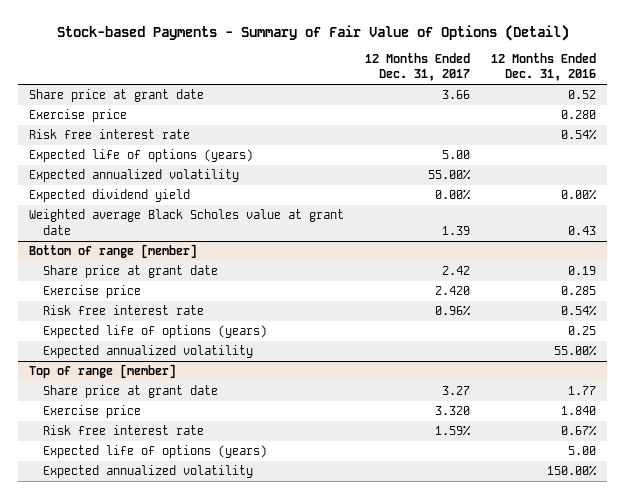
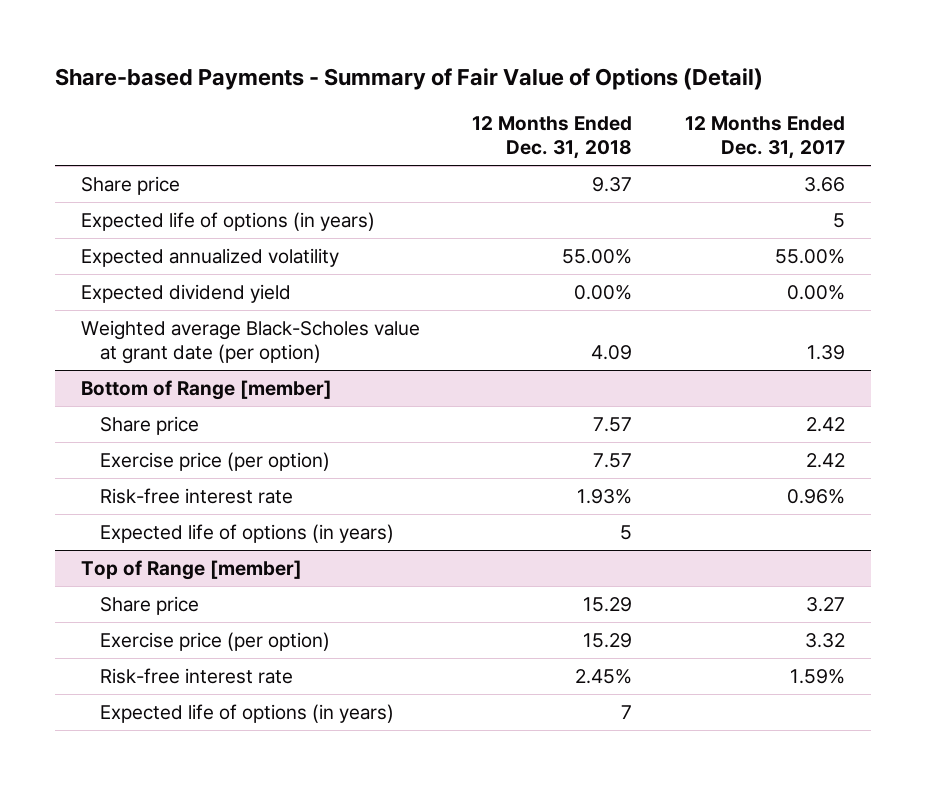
- Stock-based Payments - Summary of Fair Value of Options (Detail)
+ Share-based Payments - Summary of Fair Value of Options (Detail)
- | 12 Months Ended Dec. 31, 2017 | 12 Months Ended Dec. 31, 2016
+ | 12 Months Ended Dec. 31, 2018 | 12 Months Ended Dec. 31, 2017
- Share price at grant date | 3.66 | 0.52
- Exercise price | | 0.280
- Risk free interest rate | | 0.54%
- Expected life of options (years) | 5.00 |
+ Share price | 9.37 | 3.66
+ Expected life of options (in years) | | 5
- Weighted average Black Scholes value at grant date | 1.39 | 0.43
- Bottom of range [member]
- Share price at grant date | 2.42 | 0.19
- Exercise price | 2.420 | 0.285
- Risk free interest rate | 0.96% | 0.54%
- Expected life of options (years) | | 0.25
- Expected annualized volatility | | 55.00%
- Top of range [member]
- Share price at grant date | 3.27 | 1.77
- Exercise price | 3.320 | 1.840
- Risk free interest rate | 1.59% | 0.67%
- Expected life of options (years) | | 5.00
- Expected annualized volatility | | 150.00%
+ Weighted average Black-Scholes value at grant date (per option) | 4.09 | 1.39
+ Bottom of Range [member]
+ Share price | 7.57 | 2.42
+ Exercise price (per option) | 7.57 | 2.42
+ Risk-free interest rate | 1.93% | 0.96%
+ Expected life of options (in years) | 5 |
+ Top of Range [member]
+ Share price | 15.29 | 3.27
+ Exercise price (per option) | 15.29 | 3.32
+ Risk-free interest rate | 2.45% | 1.59%
+ Expected life of options (in years) | 7 |

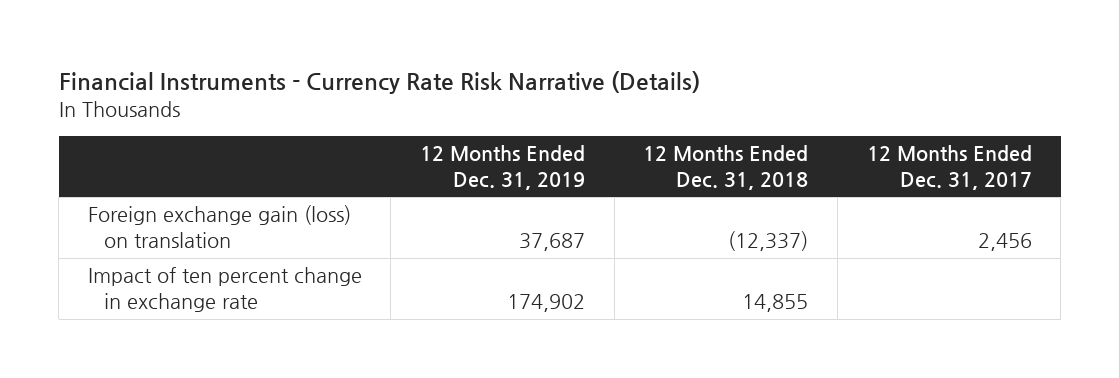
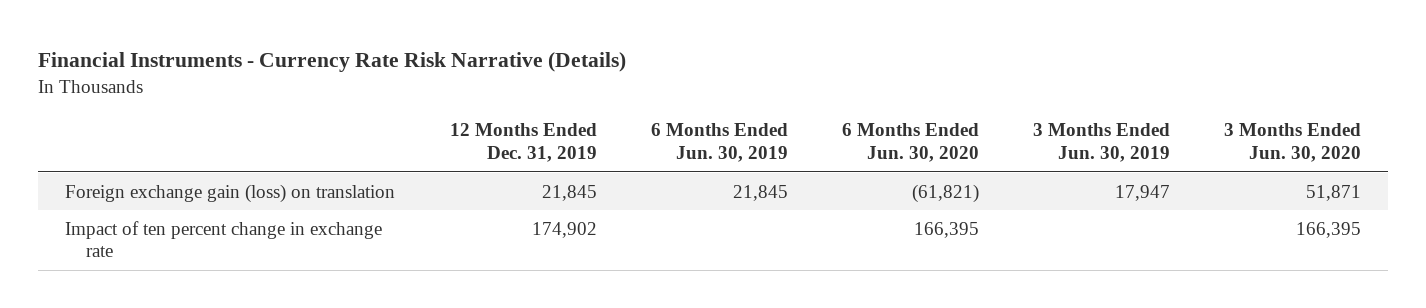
- | 12 Months Ended Dec. 31, 2019 | 12 Months Ended Dec. 31, 2018 | 12 Months Ended Dec. 31, 2017
+ | 12 Months Ended Dec. 31, 2019 | 6 Months Ended Jun. 30, 2019 | 6 Months Ended Jun. 30, 2020 | 3 Months Ended Jun. 30, 2019 | 3 Months Ended Jun. 30, 2020
- Foreign exchange gain (loss) on translation | 37,687 | (12,337) | 2,456
+ Foreign exchange gain (loss) on translation | 21,845 | 21,845 | (61,821) | 17,947 | 51,871

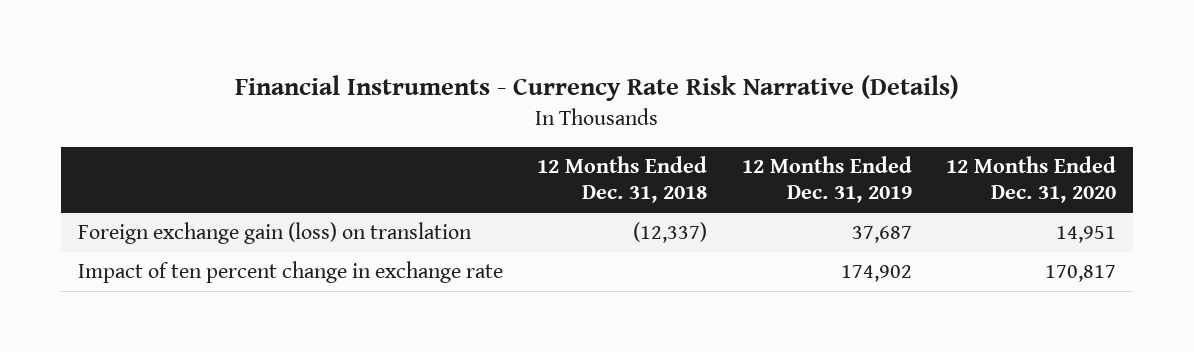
- | 12 Months Ended Dec. 31, 2019 | 6 Months Ended Jun. 30, 2019 | 6 Months Ended Jun. 30, 2020 | 3 Months Ended Jun. 30, 2019 | 3 Months Ended Jun. 30, 2020
+ | 12 Months Ended Dec. 31, 2018 | 12 Months Ended Dec. 31, 2019 | 12 Months Ended Dec. 31, 2020
- Foreign exchange gain (loss) on translation | 21,845 | 21,845 | (61,821) | 17,947 | 51,871
+ Foreign exchange gain (loss) on translation | (12,337) | 37,687 | 14,951

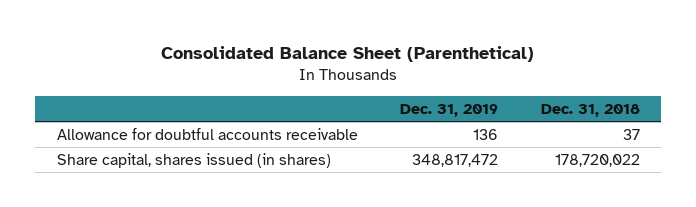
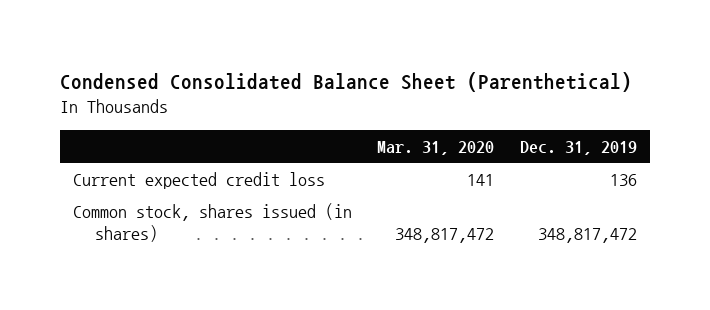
- Consolidated Balance Sheet (Parenthetical)
+ Condensed Consolidated Balance Sheet (Parenthetical)
- | Dec. 31, 2019 | Dec. 31, 2018
+ | Mar. 31, 2020 | Dec. 31, 2019
- Allowance for doubtful accounts receivable | 136 | 37
- Share capital, shares issued (in shares) | 348,817,472 | 178,720,022
+ Current expected credit loss | 141 | 136
+ Common stock, shares issued (in shares) | 348,817,472 | 348,817,472

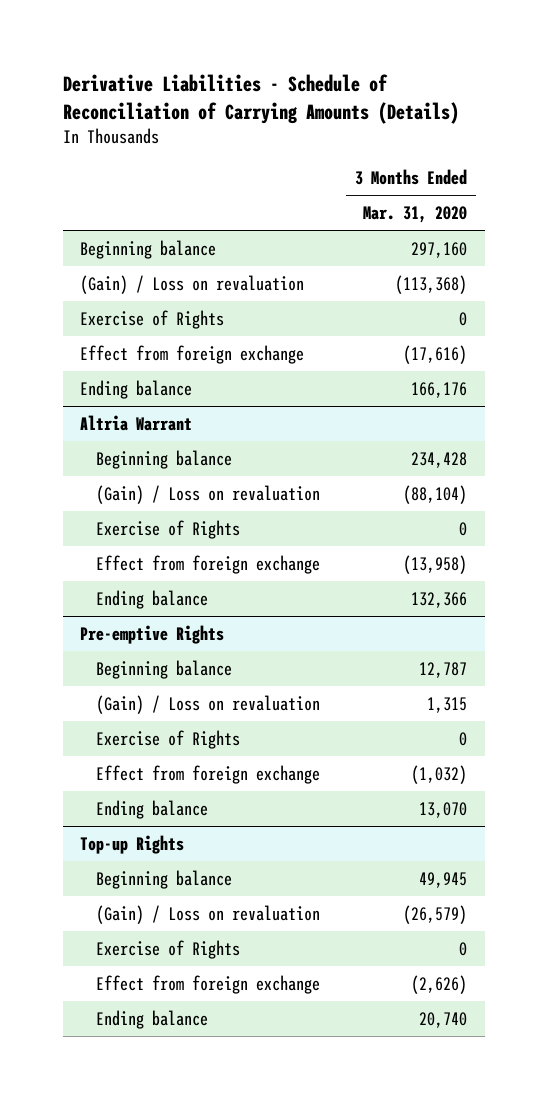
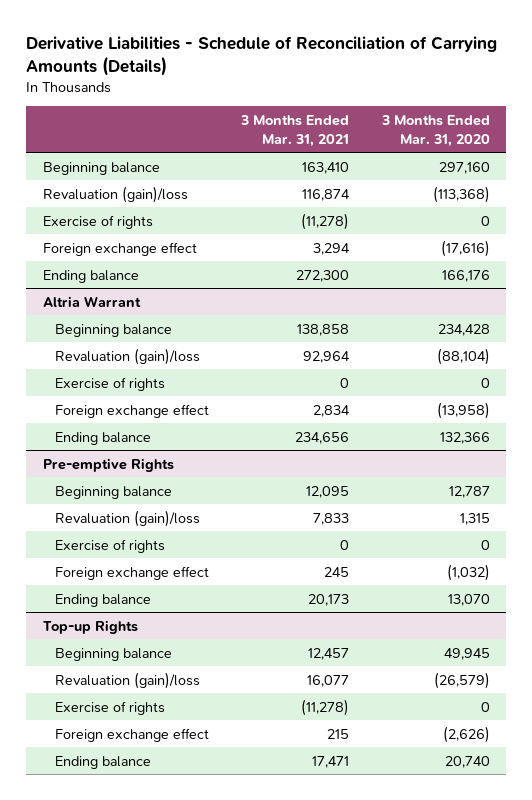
- | 3 Months Ended Mar. 31, 2020
+ | 3 Months Ended Mar. 31, 2021 | 3 Months Ended Mar. 31, 2020
- (Gain) / Loss on revaluation | (113,368)
- Exercise of Rights | 0
- Effect from foreign exchange | (17,616)
+ Revaluation (gain)/loss | 116,874 | (113,368)
+ Exercise of rights | (11,278) | 0
+ Foreign exchange effect | 3,294 | (17,616)
@ Altria Warrant
- (Gain) / Loss on revaluation | (88,104)
- Exercise of Rights | 0
- Effect from foreign exchange | (13,958)
+ Revaluation (gain)/loss | 92,964 | (88,104)
+ Exercise of rights | 0 | 0
+ Foreign exchange effect | 2,834 | (13,958)
@ Pre-emptive Rights
- (Gain) / Loss on revaluation | 1,315
- Exercise of Rights | 0
- Effect from foreign exchange | (1,032)
+ Revaluation (gain)/loss | 7,833 | 1,315
+ Exercise of rights | 0 | 0
+ Foreign exchange effect | 245 | (1,032)
@ Top-up Rights
- (Gain) / Loss on revaluation | (26,579)
- Exercise of Rights | 0
- Effect from foreign exchange | (2,626)
+ Revaluation (gain)/loss | 16,077 | (26,579)
+ Exercise of rights | (11,278) | 0
+ Foreign exchange effect | 215 | (2,626)

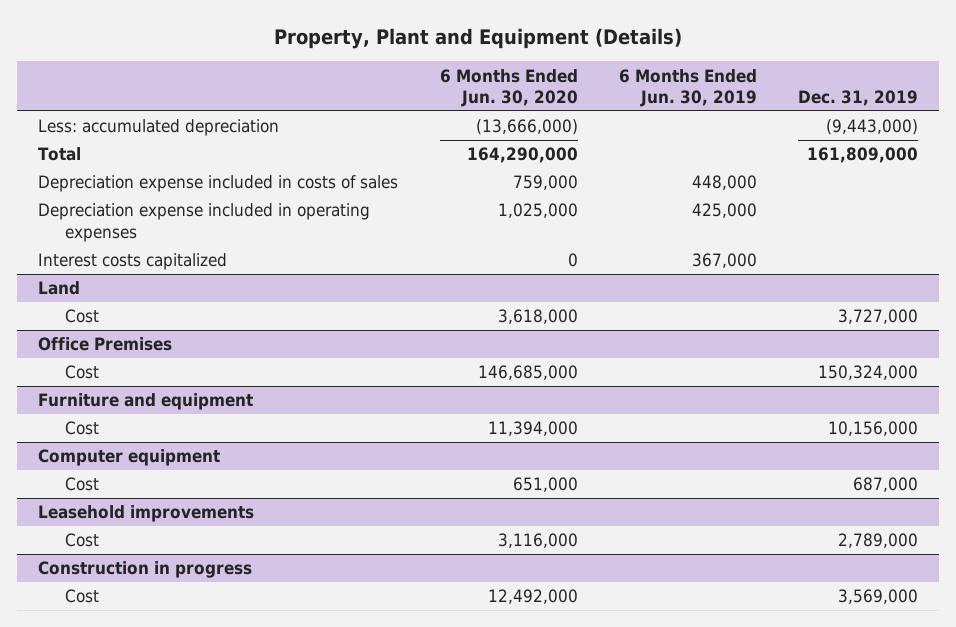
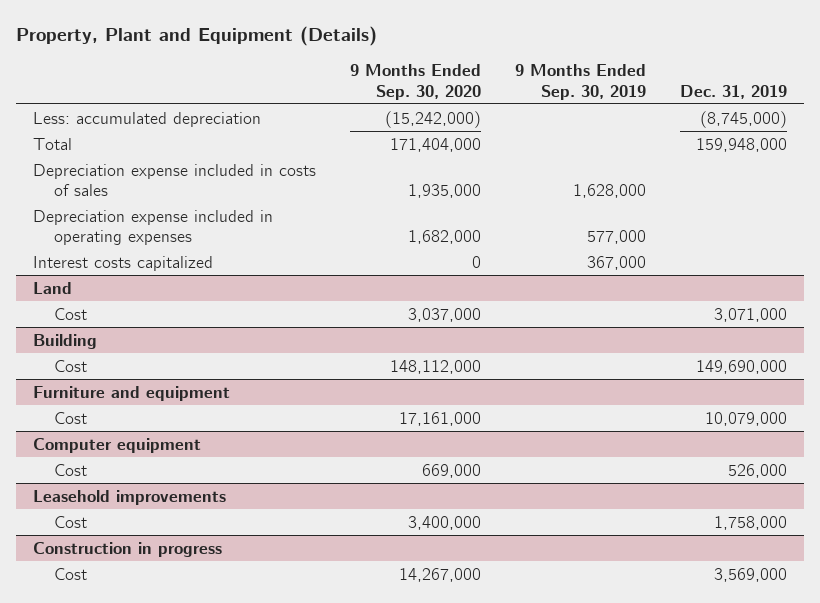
- | 6 Months Ended Jun. 30, 2020 | 6 Months Ended Jun. 30, 2019 | Dec. 31, 2019
+ | 9 Months Ended Sep. 30, 2020 | 9 Months Ended Sep. 30, 2019 | Dec. 31, 2019
- Less: accumulated depreciation | (13,666,000) | | (9,443,000)
- Total | 164,290,000 | | 161,809,000
+ Less: accumulated depreciation | (15,242,000) | | (8,745,000)
+ Total | 171,404,000 | | 159,948,000
@ Land
- Cost | 3,618,000 | | 3,727,000
- Office Premises
- Cost | 146,685,000 | | 150,324,000
@ Land
+ Cost | 3,037,000 | | 3,071,000
+ Building
+ Cost | 148,112,000 | | 149,690,000
@ Furniture and equipment
- Cost | 11,394,000 | | 10,156,000
+ Cost | 17,161,000 | | 10,079,000
@ Computer equipment
- Cost | 651,000 | | 687,000
+ Cost | 669,000 | | 526,000
@ Leasehold improvements
- Cost | 3,116,000 | | 2,789,000
+ Cost | 3,400,000 | | 1,758,000

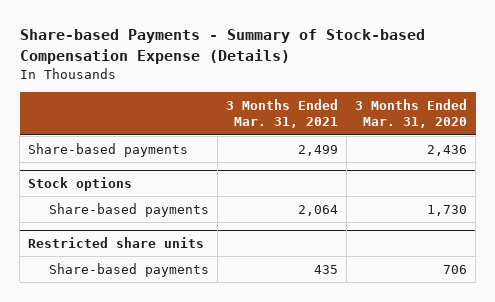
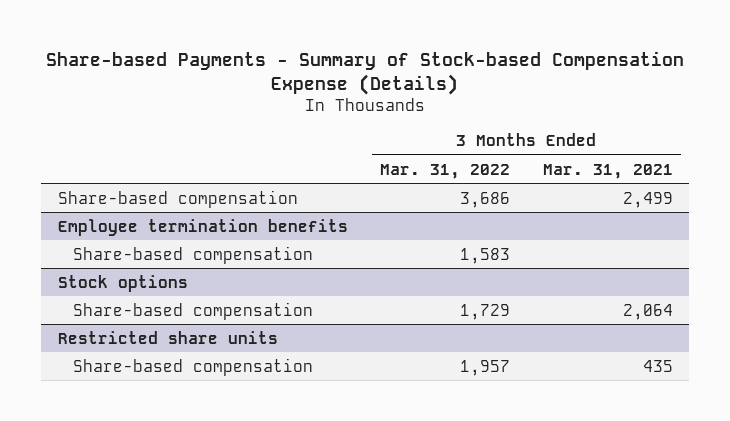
- | 3 Months Ended Mar. 31, 2021 | 3 Months Ended Mar. 31, 2020
+ | 3 Months Ended Mar. 31, 2022 | 3 Months Ended Mar. 31, 2021
- Share-based payments | 2,499 | 2,436
+ Share-based compensation | 3,686 | 2,499
+ Employee termination benefits
+ Share-based compensation | 1,583 |
@ Stock options
- Share-based payments | 2,064 | 1,730
+ Share-based compensation | 1,729 | 2,064
@ Restricted share units
- Share-based payments | 435 | 706
+ Share-based compensation | 1,957 | 435

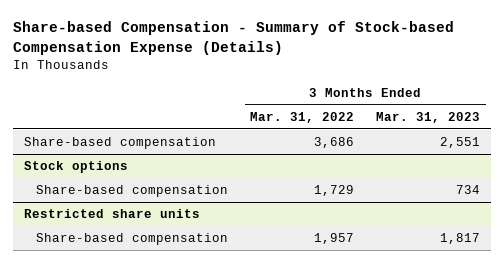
- Share-based Payments - Summary of Stock-based Compensation Expense (Details)
+ Share-based Compensation - Summary of Stock-based Compensation Expense (Details)
- | 3 Months Ended Mar. 31, 2022 | 3 Months Ended Mar. 31, 2021
+ | 3 Months Ended Mar. 31, 2022 | 3 Months Ended Mar. 31, 2023
- Employee termination benefits
- Share-based compensation | 1,583 |

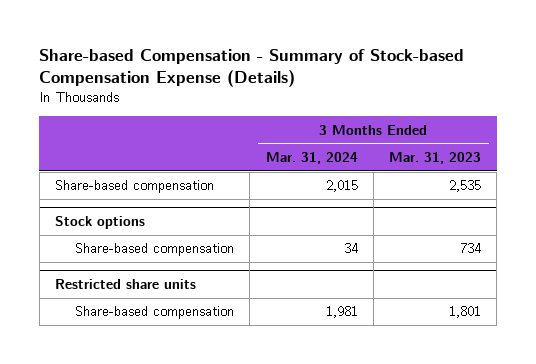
- | 3 Months Ended Mar. 31, 2022 | 3 Months Ended Mar. 31, 2023
+ | 3 Months Ended Mar. 31, 2024 | 3 Months Ended Mar. 31, 2023
- Share-based compensation | 3,686 | 2,551
+ Share-based compensation | 2,015 | 2,535
@ Restricted share units
- Share-based compensation | 1,957 | 1,817
+ Share-based compensation | 1,981 | 1,801

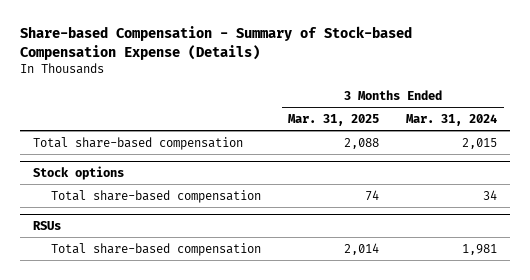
- | 3 Months Ended Mar. 31, 2024 | 3 Months Ended Mar. 31, 2023
+ | 3 Months Ended Mar. 31, 2025 | 3 Months Ended Mar. 31, 2024
- Share-based compensation | 2,015 | 2,535
+ Total share-based compensation | 2,088 | 2,015
@ Stock options
- Share-based compensation | 34 | 734
- Restricted share units
- Share-based compensation | 1,981 | 1,801
@ Stock options
+ Total share-based compensation | 74 | 34
+ RSUs
+ Total share-based compensation | 2,014 | 1,981

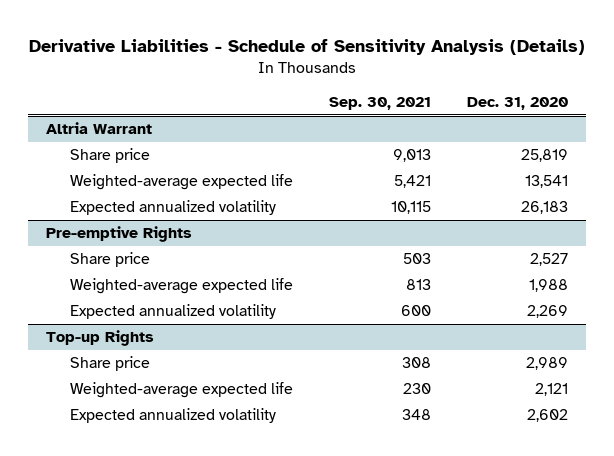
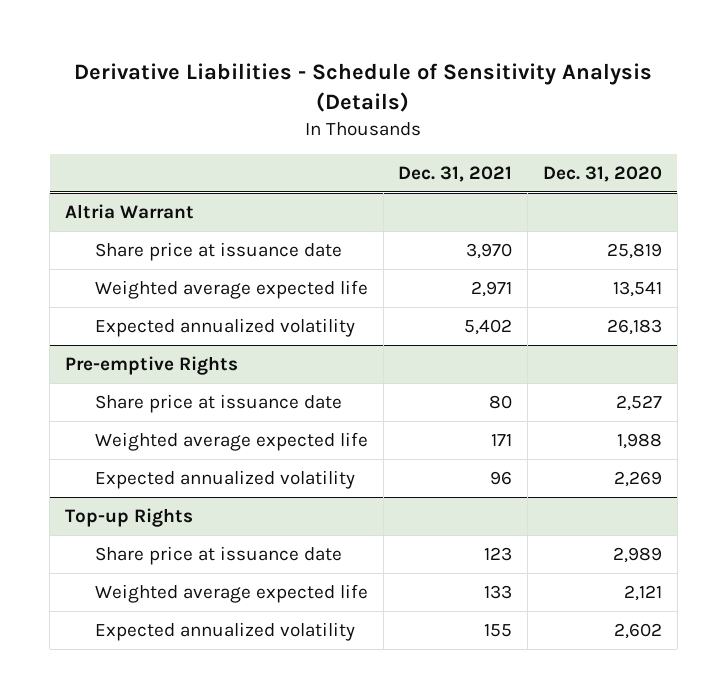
- | Sep. 30, 2021 | Dec. 31, 2020
+ | Dec. 31, 2021 | Dec. 31, 2020
@ Altria Warrant
- Share price | 9,013 | 25,819
- Weighted-average expected life | 5,421 | 13,541
+ Share price at issuance date | 3,970 | 25,819
+ Weighted average expected life | 2,971 | 13,541
@ Pre-emptive Rights
- Share price | 503 | 2,527
- Weighted-average expected life | 813 | 1,988
+ Share price at issuance date | 80 | 2,527
+ Weighted average expected life | 171 | 1,988
@ Top-up Rights
- Share price | 308 | 2,989
- Weighted-average expected life | 230 | 2,121
+ Share price at issuance date | 123 | 2,989
+ Weighted average expected life | 133 | 2,121

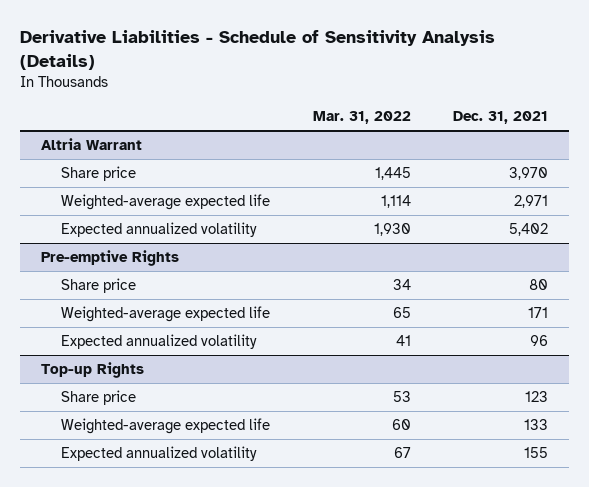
- | Dec. 31, 2021 | Dec. 31, 2020
+ | Mar. 31, 2022 | Dec. 31, 2021
@ Altria Warrant
- Share price at issuance date | 3,970 | 25,819
- Weighted average expected life | 2,971 | 13,541
+ Share price | 1,445 | 3,970
+ Weighted-average expected life | 1,114 | 2,971
@ Pre-emptive Rights
- Share price at issuance date | 80 | 2,527
- Weighted average expected life | 171 | 1,988
+ Share price | 34 | 80
+ Weighted-average expected life | 65 | 171
@ Top-up Rights
- Share price at issuance date | 123 | 2,989
- Weighted average expected life | 133 | 2,121
+ Share price | 53 | 123
+ Weighted-average expected life | 60 | 133

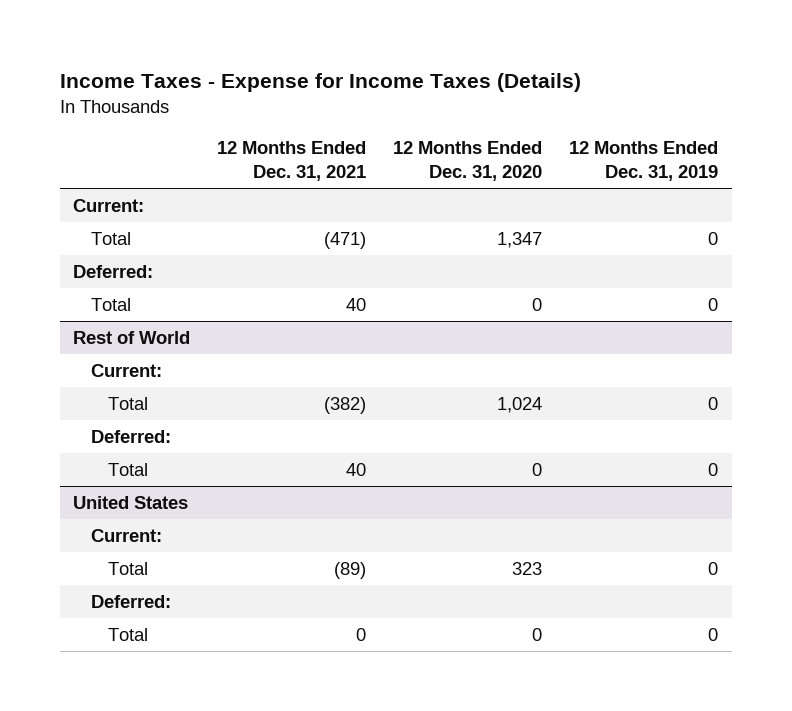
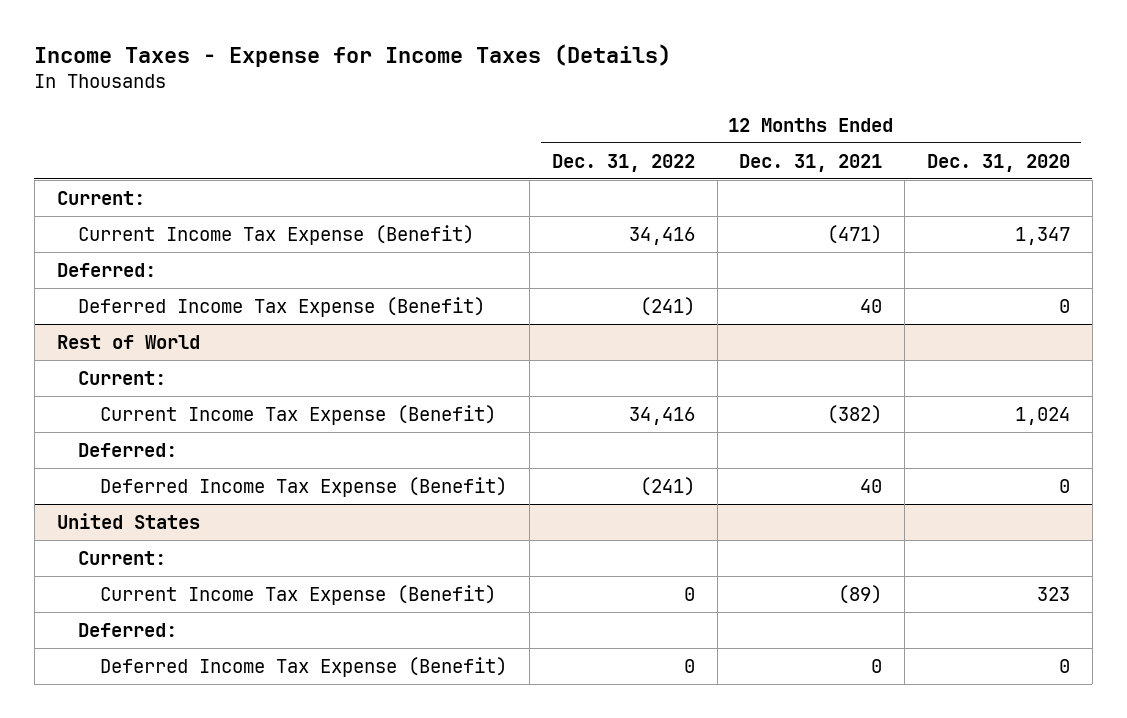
- | 12 Months Ended Dec. 31, 2021 | 12 Months Ended Dec. 31, 2020 | 12 Months Ended Dec. 31, 2019
+ | 12 Months Ended Dec. 31, 2022 | 12 Months Ended Dec. 31, 2021 | 12 Months Ended Dec. 31, 2020
- Total | (471) | 1,347 | 0
+ Current Income Tax Expense (Benefit) | 34,416 | (471) | 1,347
- Total | 40 | 0 | 0
+ Deferred Income Tax Expense (Benefit) | (241) | 40 | 0
@ Rest of World
- Total | (382) | 1,024 | 0
+ Current Income Tax Expense (Benefit) | 34,416 | (382) | 1,024
- Total | 40 | 0 | 0
+ Deferred Income Tax Expense (Benefit) | (241) | 40 | 0
@ United States
- Total | (89) | 323 | 0
+ Current Income Tax Expense (Benefit) | 0 | (89) | 323
- Total | 0 | 0 | 0
+ Deferred Income Tax Expense (Benefit) | 0 | 0 | 0

